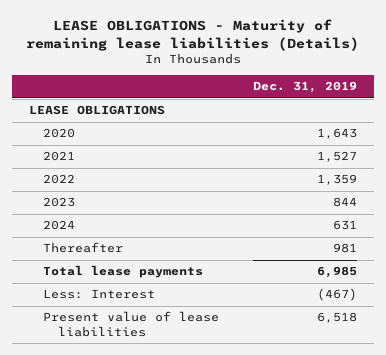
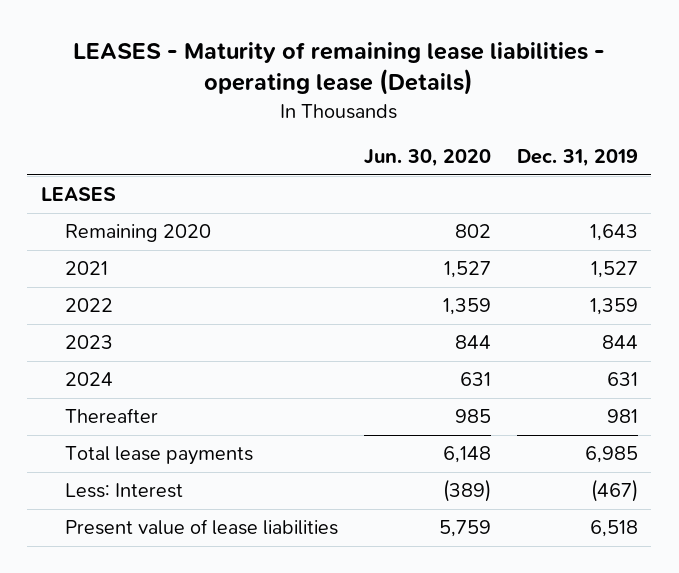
- LEASE OBLIGATIONS - Maturity of remaining lease liabilities (Details)
+ LEASES - Maturity of remaining lease liabilities - operating lease (Details)
- | Dec. 31, 2019
+ | Jun. 30, 2020 | Dec. 31, 2019
- LEASE OBLIGATIONS
- 2020 | 1,643
+ LEASES
+ Remaining 2020 | 802 | 1,643

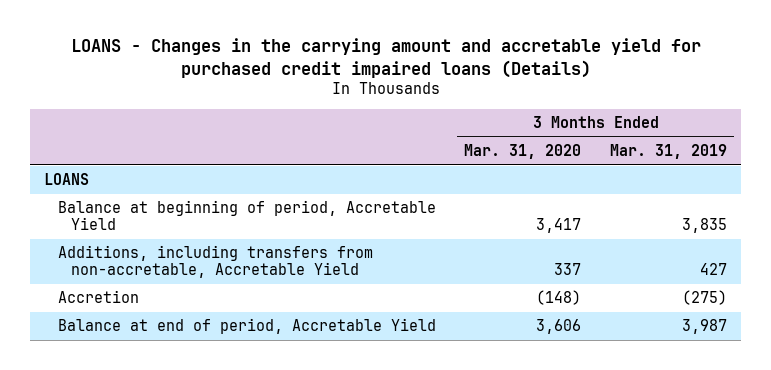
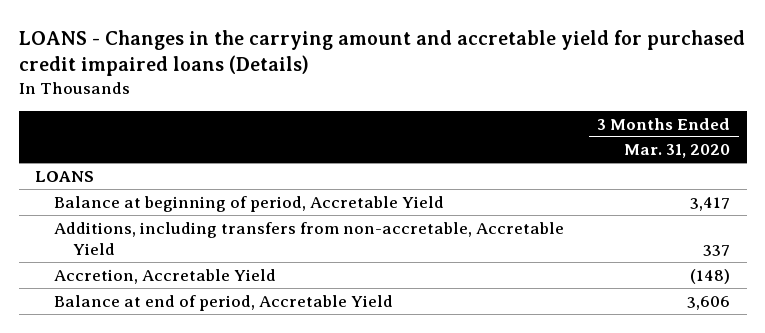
- | 3 Months Ended Mar. 31, 2020 | 3 Months Ended Mar. 31, 2019
+ | 3 Months Ended Mar. 31, 2020
- Accretion | (148) | (275)
+ Accretion, Accretable Yield | (148)

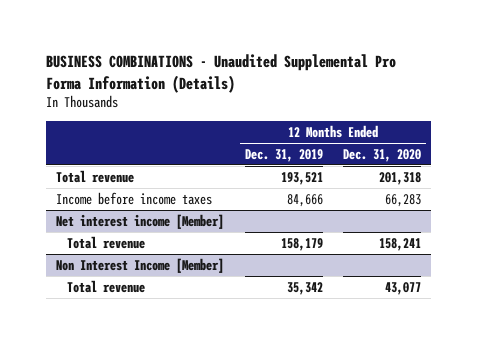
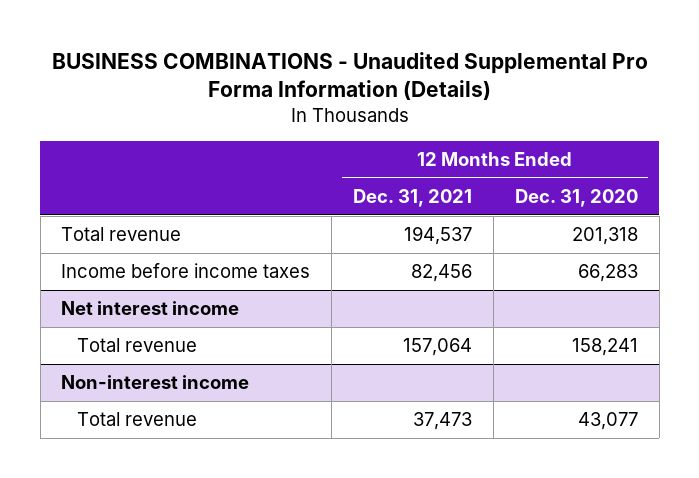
- | 12 Months Ended Dec. 31, 2019 | 12 Months Ended Dec. 31, 2020
+ | 12 Months Ended Dec. 31, 2021 | 12 Months Ended Dec. 31, 2020
- Net interest income [Member]
+ Net interest income
- Non Interest Income [Member]
+ Non-interest income

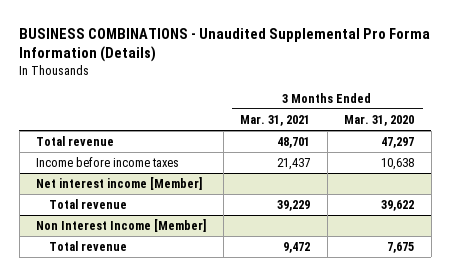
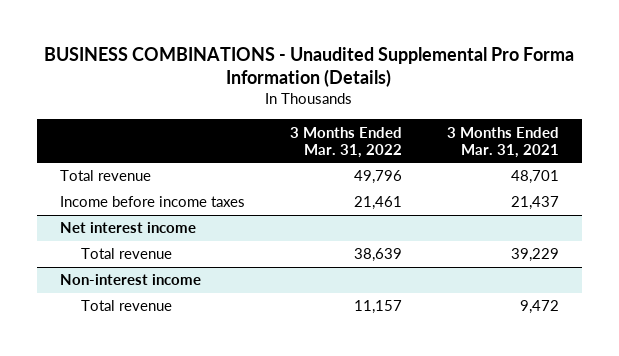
- | 3 Months Ended Mar. 31, 2021 | 3 Months Ended Mar. 31, 2020
+ | 3 Months Ended Mar. 31, 2022 | 3 Months Ended Mar. 31, 2021
- Net interest income [Member]
+ Net interest income
- Non Interest Income [Member]
+ Non-interest income

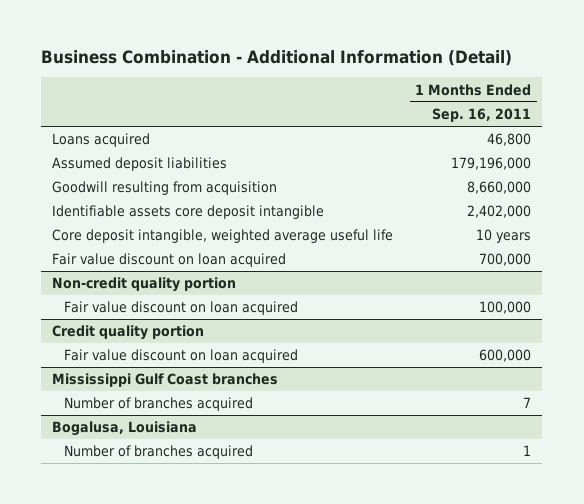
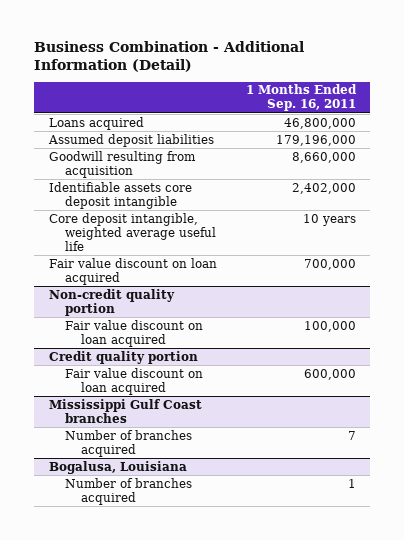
- Loans acquired | 46,800
+ Loans acquired | 46,800,000

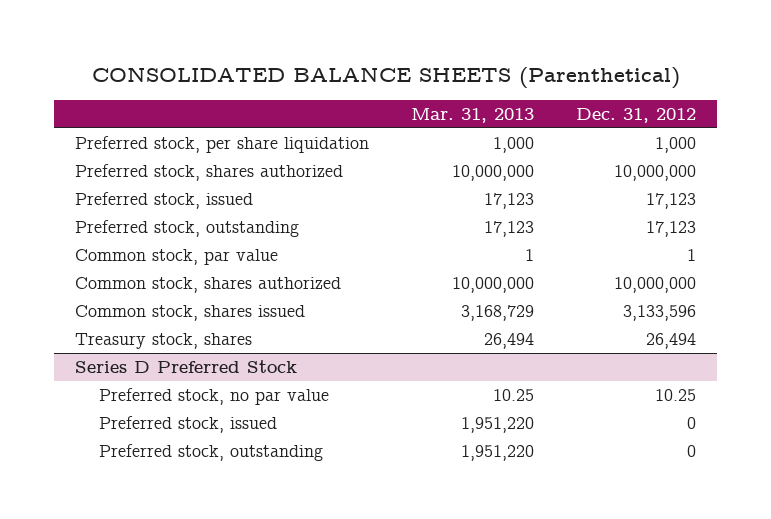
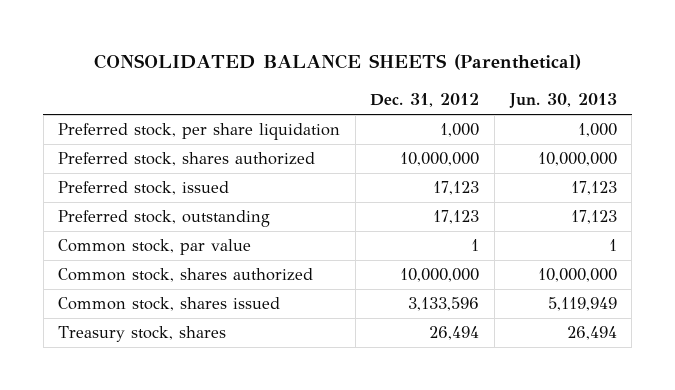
- | Mar. 31, 2013 | Dec. 31, 2012
+ | Dec. 31, 2012 | Jun. 30, 2013
- Series D Preferred Stock
- Preferred stock, no par value | 10.25 | 10.25
- Preferred stock, issued | 1,951,220 | 0
- Preferred stock, outstanding | 1,951,220 | 0

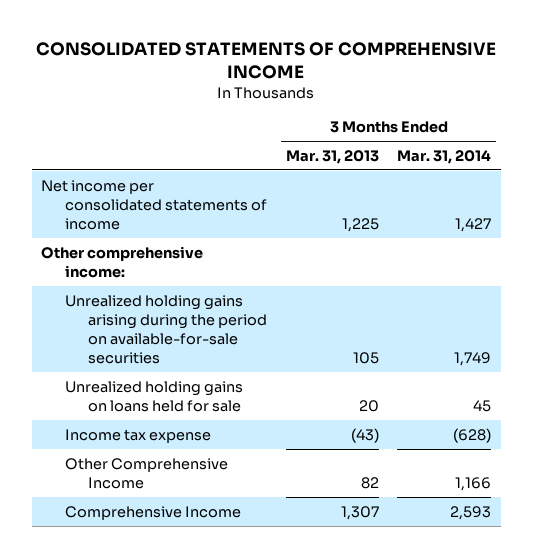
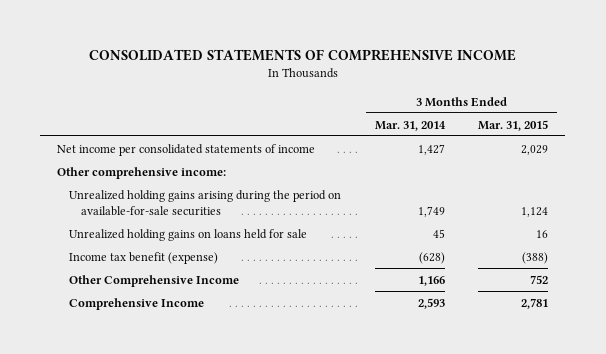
- | 3 Months Ended Mar. 31, 2013 | 3 Months Ended Mar. 31, 2014
+ | 3 Months Ended Mar. 31, 2014 | 3 Months Ended Mar. 31, 2015
- Income tax expense | (43) | (628)
+ Income tax benefit (expense) | (628) | (388)

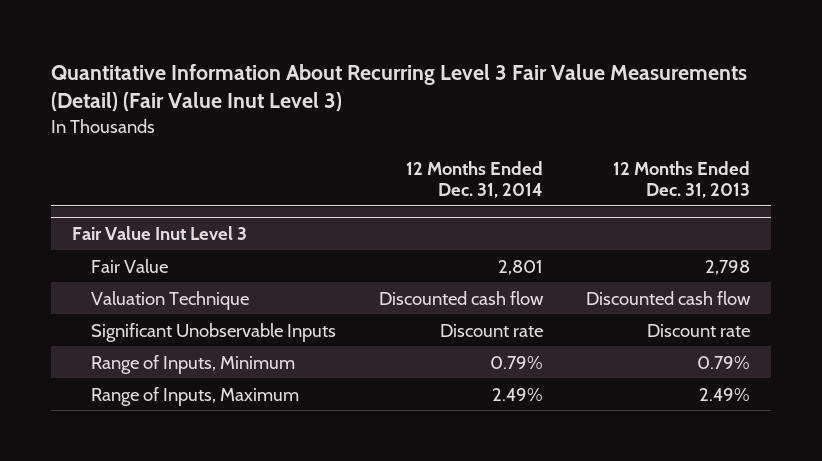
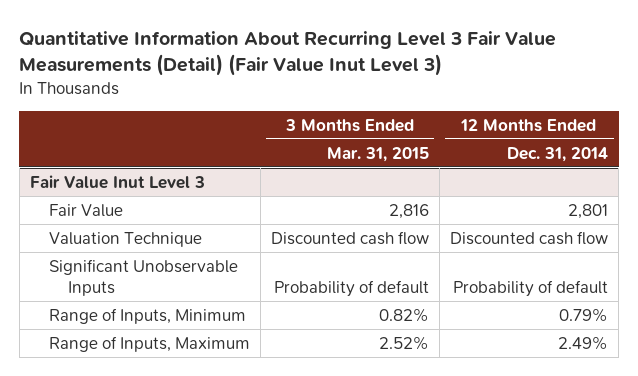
- | 12 Months Ended Dec. 31, 2014 | 12 Months Ended Dec. 31, 2013
+ | 3 Months Ended Mar. 31, 2015 | 12 Months Ended Dec. 31, 2014
@ Fair Value Inut Level 3
- Significant Unobservable Inputs | Discount rate | Discount rate
+ Significant Unobservable Inputs | Probability of default | Probability of default

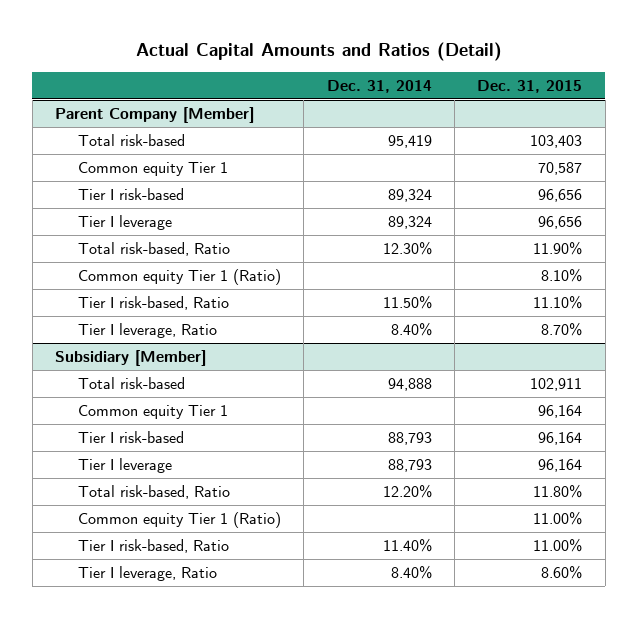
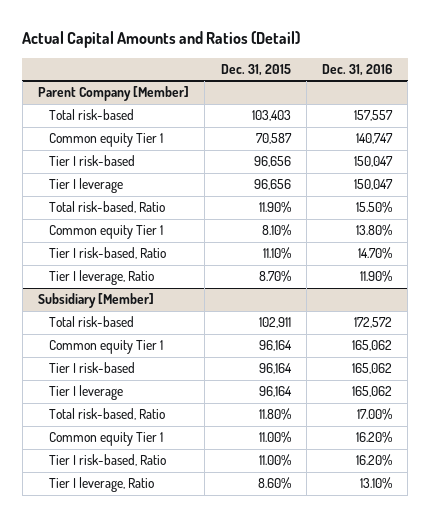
- | Dec. 31, 2014 | Dec. 31, 2015
+ | Dec. 31, 2015 | Dec. 31, 2016
@ Parent Company [Member]
- Common equity Tier 1 (Ratio) | | 8.10%
+ Common equity Tier 1 | 8.10% | 13.80%
@ Subsidiary [Member]
- Common equity Tier 1 (Ratio) | | 11.00%
+ Common equity Tier 1 | 11.00% | 16.20%

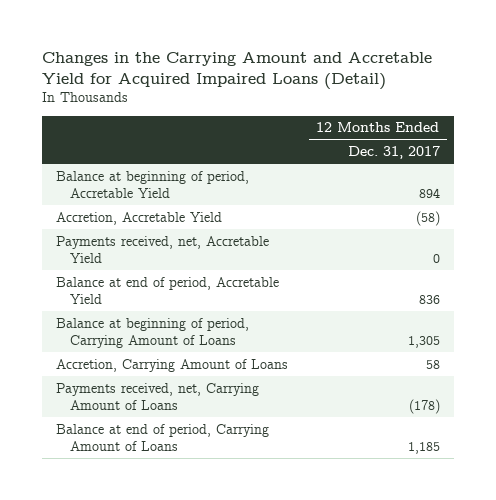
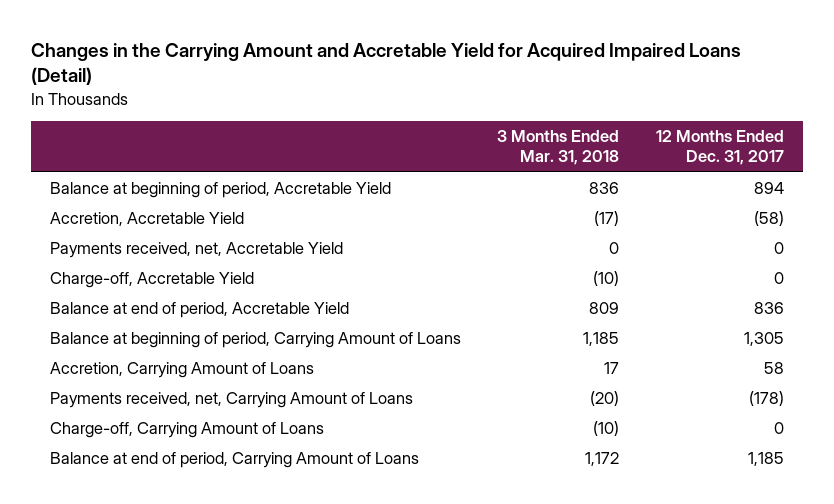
- | 12 Months Ended Dec. 31, 2017
+ | 3 Months Ended Mar. 31, 2018 | 12 Months Ended Dec. 31, 2017
+ Charge-off, Accretable Yield | (10) | 0
+ Charge-off, Carrying Amount of Loans | (10) | 0

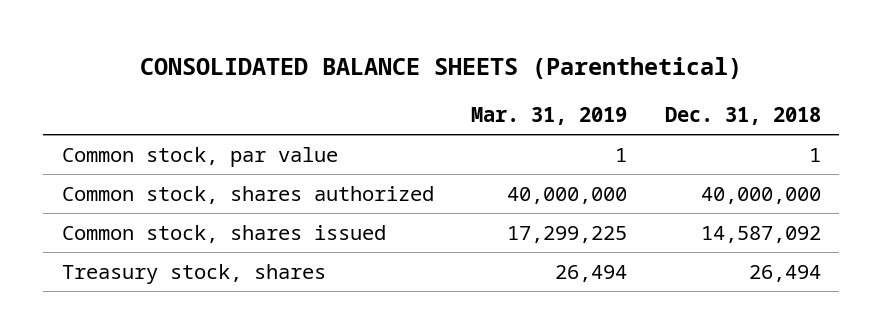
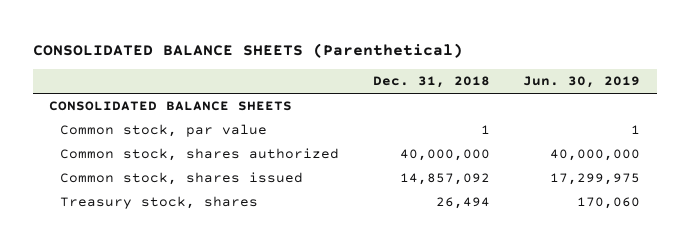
- | Mar. 31, 2019 | Dec. 31, 2018
+ | Dec. 31, 2018 | Jun. 30, 2019
+ CONSOLIDATED BALANCE SHEETS
- Common stock, shares issued | 17,299,225 | 14,587,092
+ Common stock, shares issued | 14,857,092 | 17,299,975

